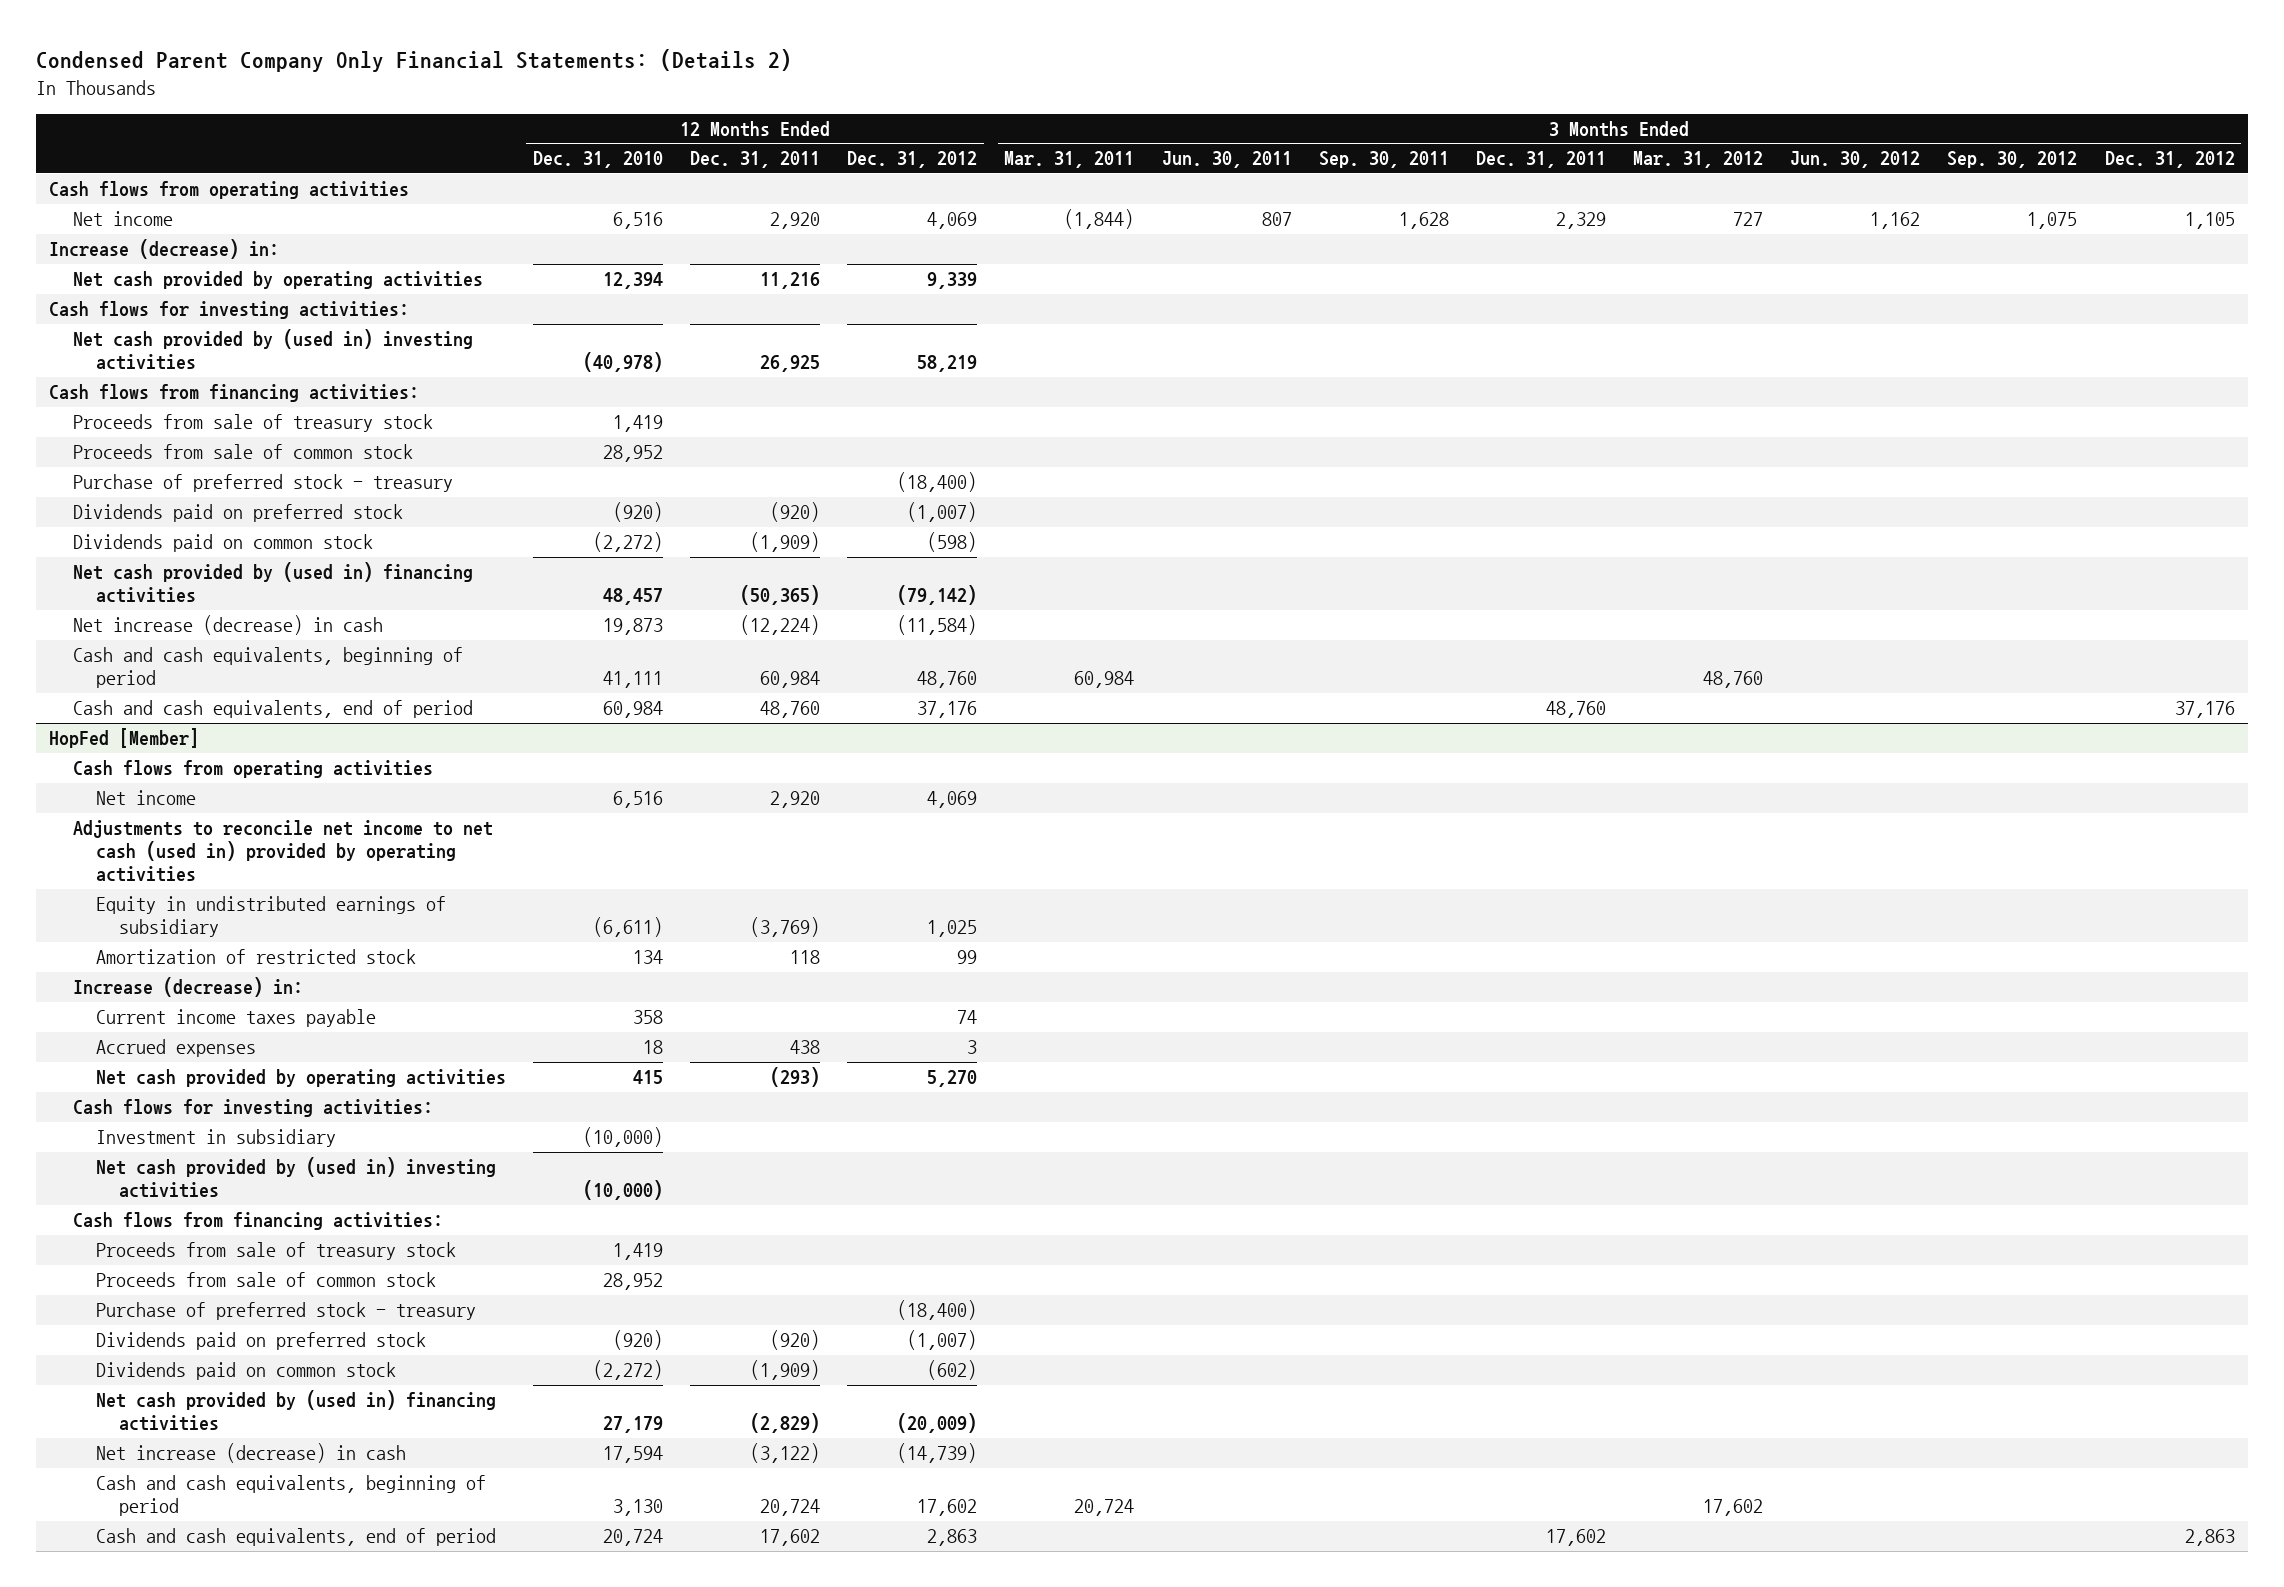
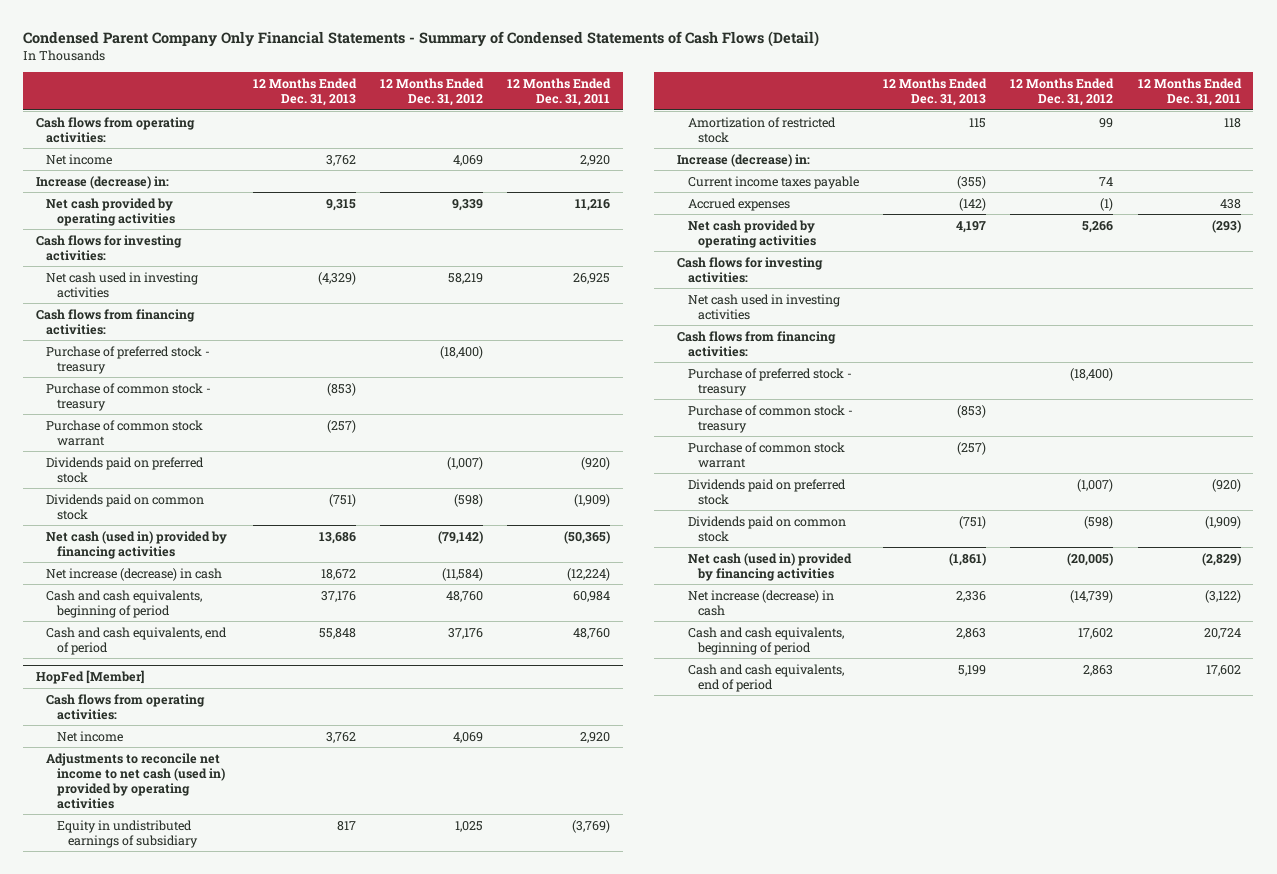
- Condensed Parent Company Only Financial Statements: (Details 2)
+ Condensed Parent Company Only Financial Statements - Summary of Condensed Statements of Cash Flows (Detail)
- | 12 Months Ended Dec. 31, 2010 | 12 Months Ended Dec. 31, 2011 | 12 Months Ended Dec. 31, 2012 | 3 Months Ended Mar. 31, 2011 | 3 Months Ended Jun. 30, 2011 | 3 Months Ended Sep. 30, 2011 | 3 Months Ended Dec. 31, 2011 | 3 Months Ended Mar. 31, 2012 | 3 Months Ended Jun. 30, 2012 | 3 Months Ended Sep. 30, 2012 | 3 Months Ended Dec. 31, 2012
+ | 12 Months Ended Dec. 31, 2013 | 12 Months Ended Dec. 31, 2012 | 12 Months Ended Dec. 31, 2011
- Cash flows from operating activities
+ Cash flows from operating activities:
- Net cash provided by (used in) investing activities | (40,978) | 26,925 | 58,219 | | | | | | | |
+ Net cash used in investing activities | (4,329) | 58,219 | 26,925
- Proceeds from sale of treasury stock | 1,419 | | | | | | | | | |
- Proceeds from sale of common stock | 28,952 | | | | | | | | | |
+ Purchase of common stock - treasury | (853) | |
+ Purchase of common stock warrant | (257) | |
- Net cash provided by (used in) financing activities | 48,457 | (50,365) | (79,142) | | | | | | | |
+ Net cash (used in) provided by financing activities | 13,686 | (79,142) | (50,365)
@ HopFed [Member]
- Cash flows from operating activities
+ Cash flows from operating activities:
- Accrued expenses | 18 | 438 | 3 | | | | | | | |
- Net cash provided by operating activities | 415 | (293) | 5,270 | | | | | | | |
+ Accrued expenses | (142) | (1) | 438
+ Net cash provided by operating activities | 4,197 | 5,266 | (293)
- Investment in subsidiary | (10,000) | | | | | | | | | |
- Net cash provided by (used in) investing activities | (10,000) | | | | | | | | | |
+ Net cash used in investing activities
- Proceeds from sale of treasury stock | 1,419 | | | | | | | | | |
- Proceeds from sale of common stock | 28,952 | | | | | | | | | |
+ Purchase of common stock - treasury | (853) | |
+ Purchase of common stock warrant | (257) | |
- Dividends paid on common stock | (2,272) | (1,909) | (602) | | | | | | | |
- Net cash provided by (used in) financing activities | 27,179 | (2,829) | (20,009) | | | | | | | |
+ Dividends paid on common stock | (751) | (598) | (1,909)
+ Net cash (used in) provided by financing activities | (1,861) | (20,005) | (2,829)

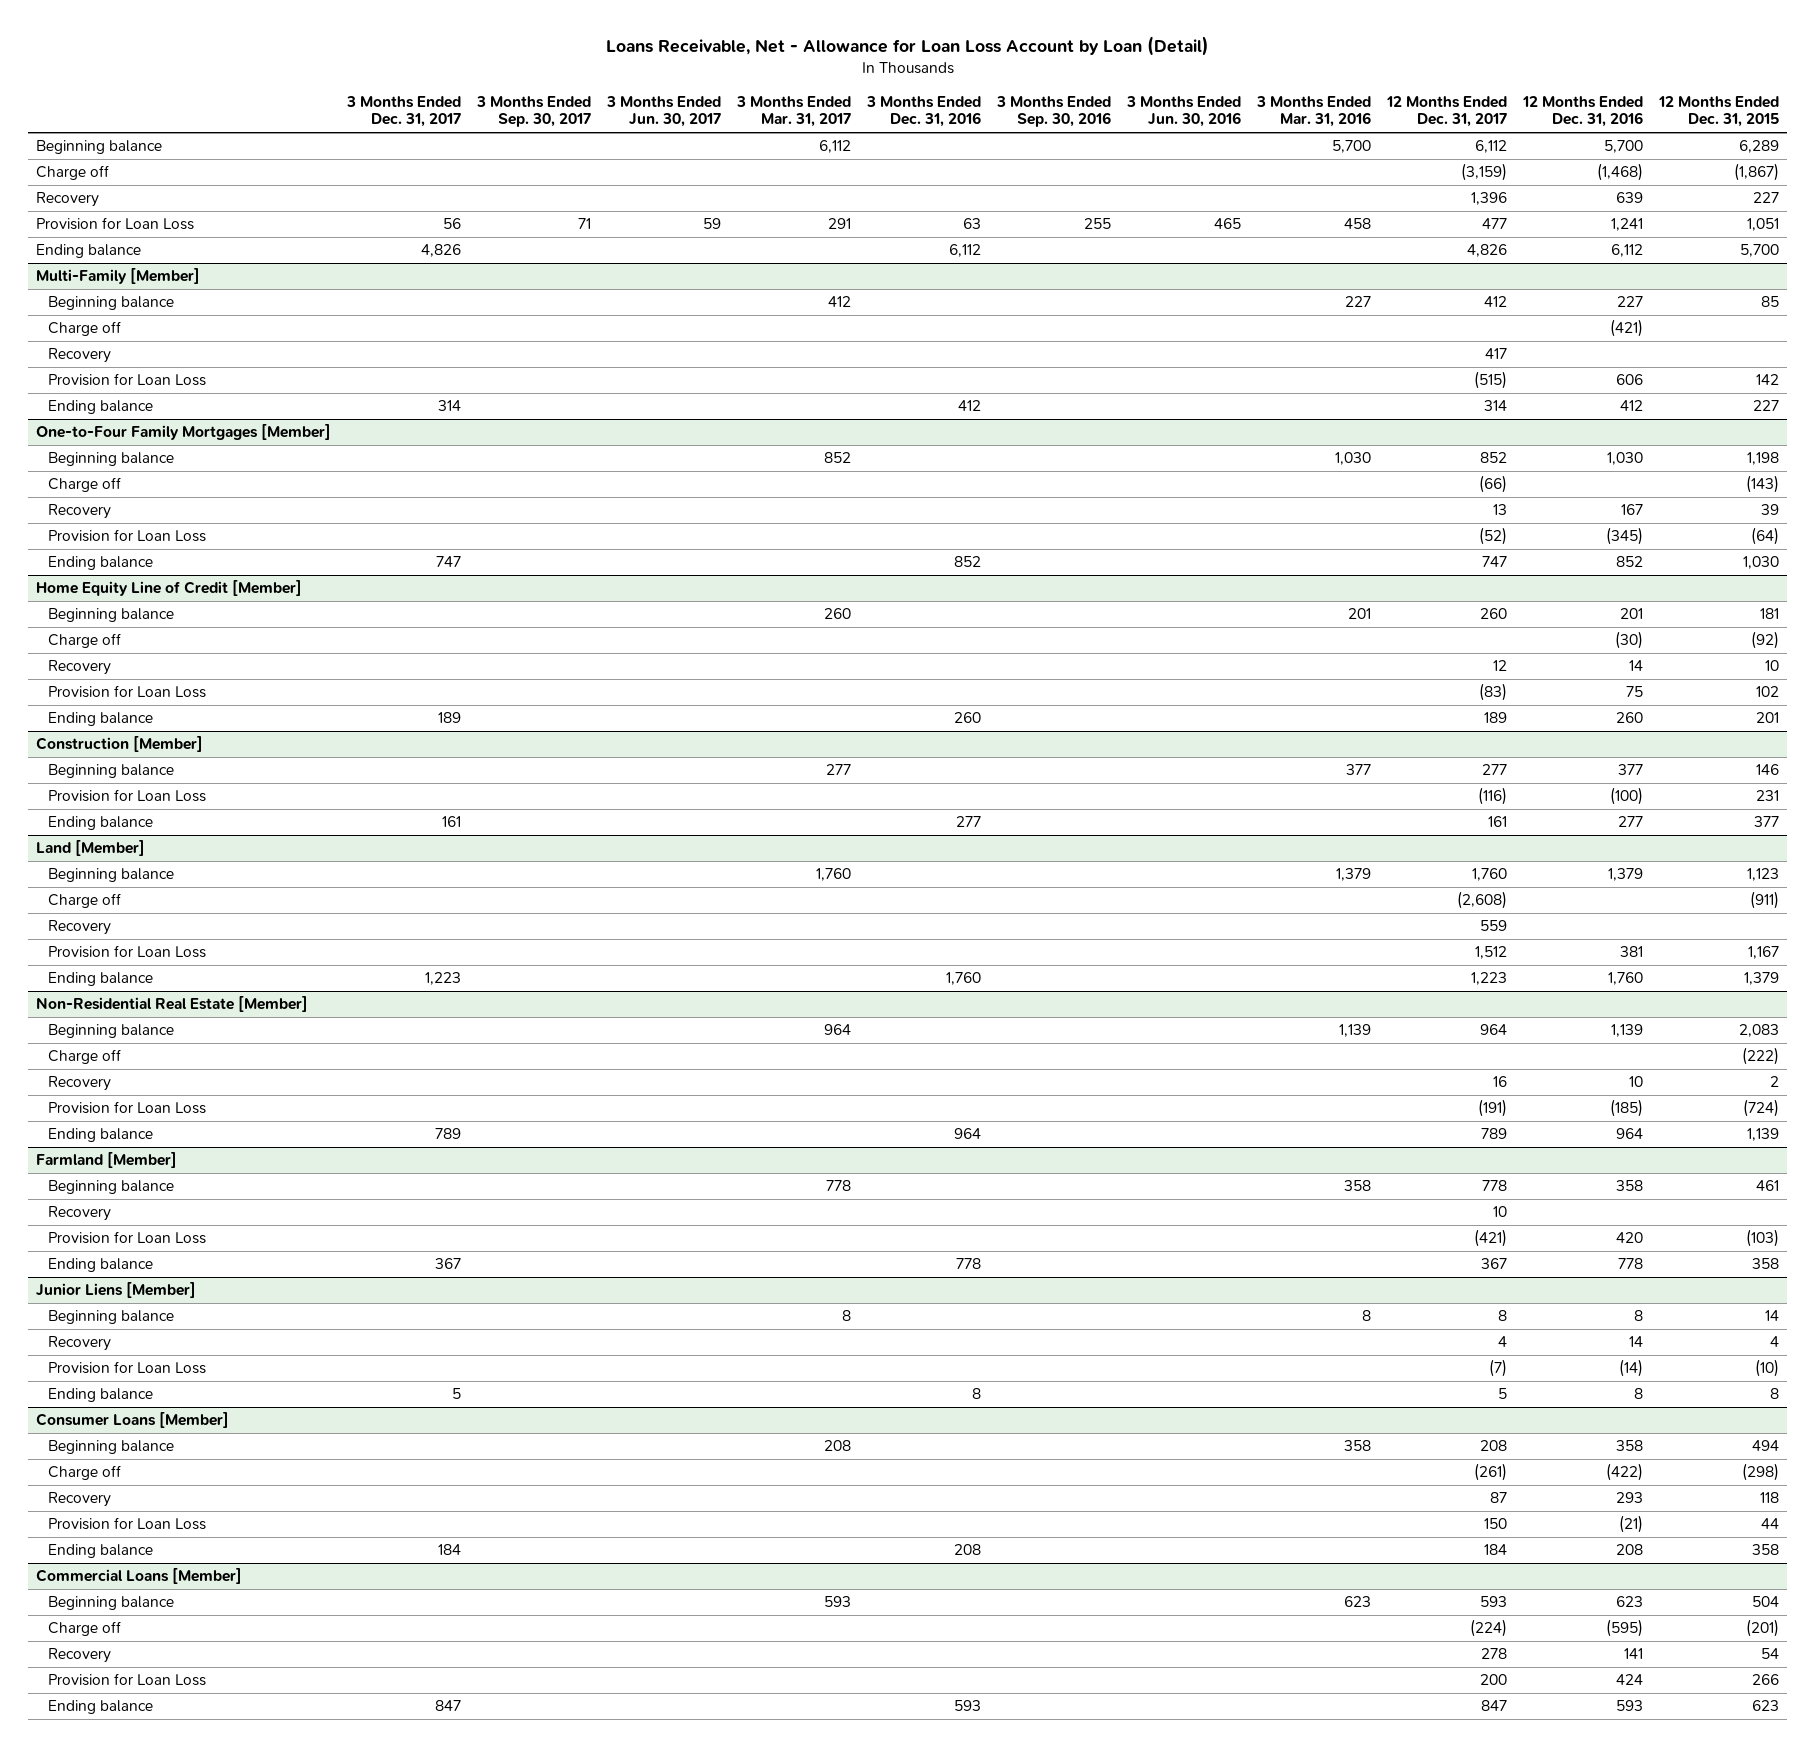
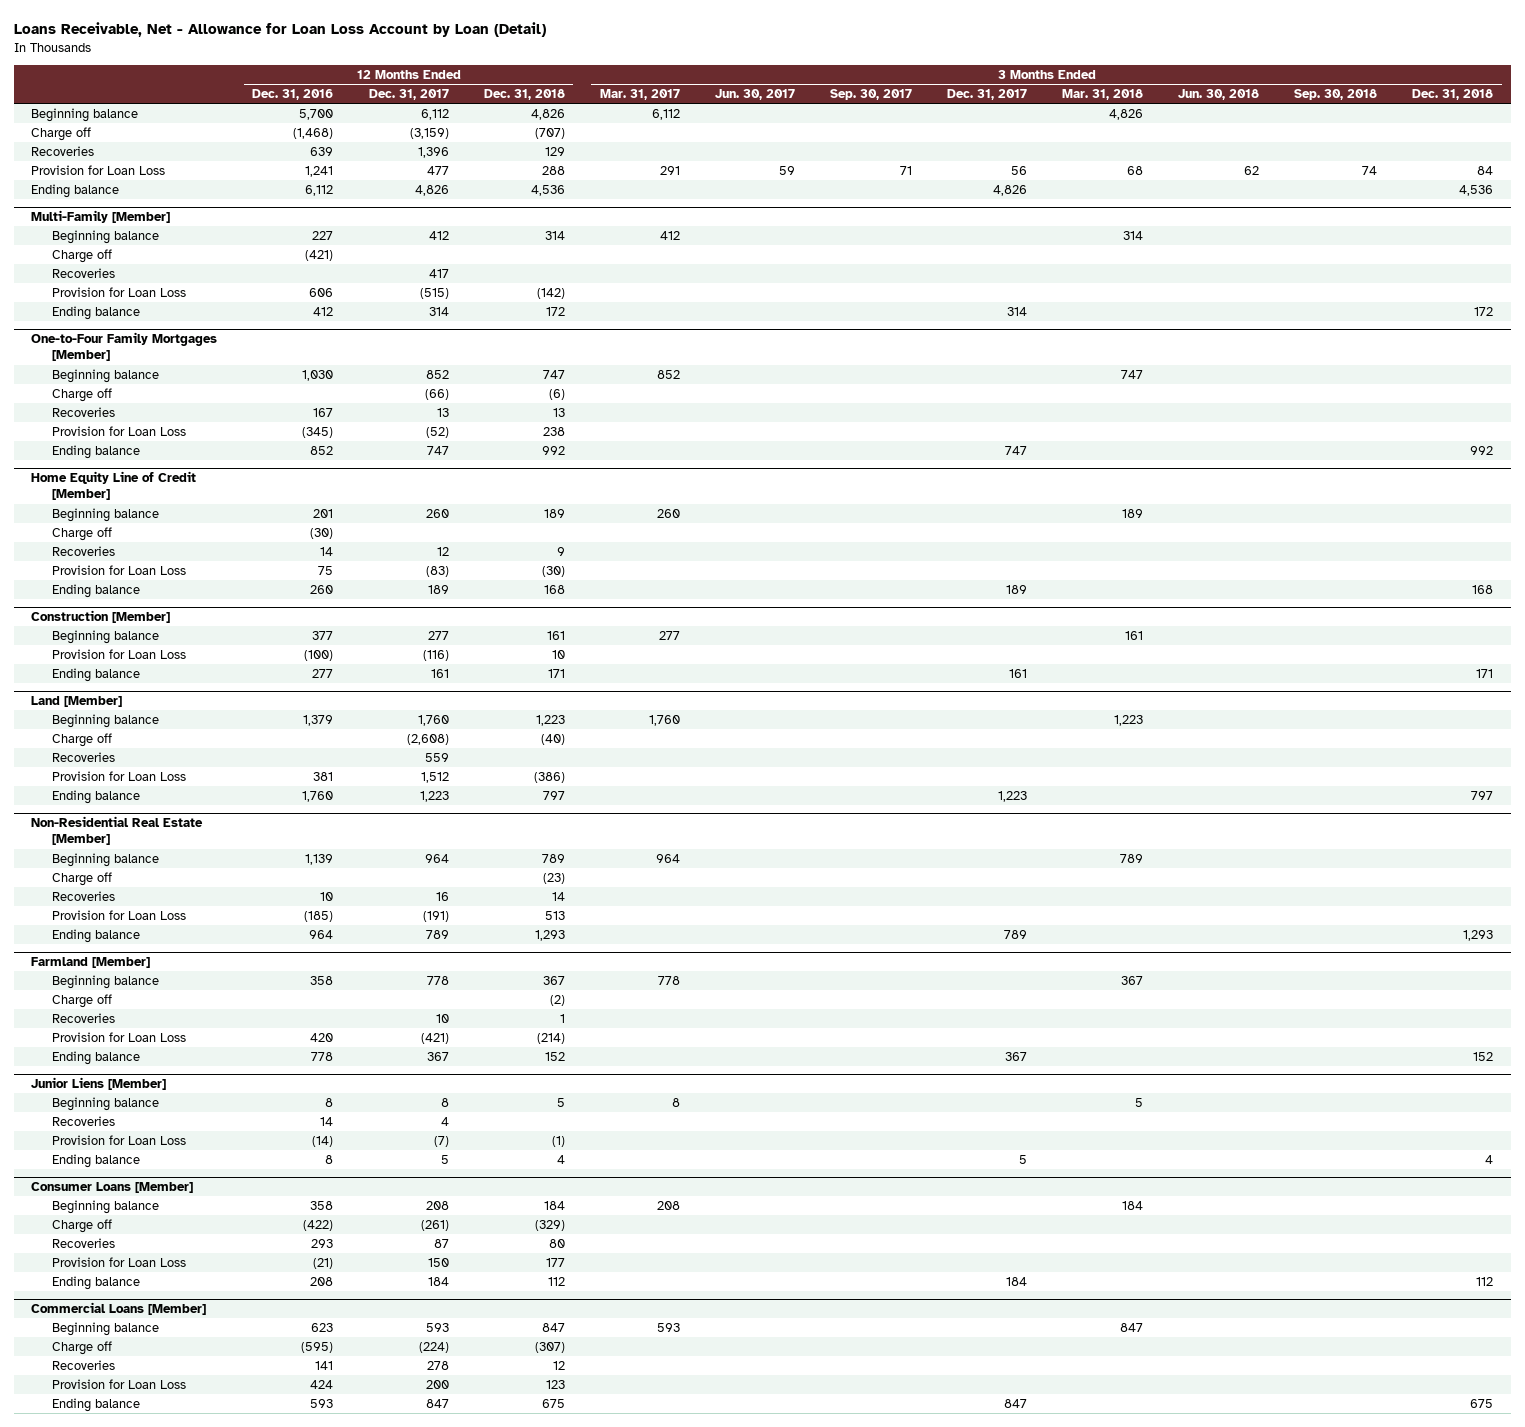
- | 3 Months Ended Dec. 31, 2017 | 3 Months Ended Sep. 30, 2017 | 3 Months Ended Jun. 30, 2017 | 3 Months Ended Mar. 31, 2017 | 3 Months Ended Dec. 31, 2016 | 3 Months Ended Sep. 30, 2016 | 3 Months Ended Jun. 30, 2016 | 3 Months Ended Mar. 31, 2016 | 12 Months Ended Dec. 31, 2017 | 12 Months Ended Dec. 31, 2016 | 12 Months Ended Dec. 31, 2015
+ | 12 Months Ended Dec. 31, 2016 | 12 Months Ended Dec. 31, 2017 | 12 Months Ended Dec. 31, 2018 | 3 Months Ended Mar. 31, 2017 | 3 Months Ended Jun. 30, 2017 | 3 Months Ended Sep. 30, 2017 | 3 Months Ended Dec. 31, 2017 | 3 Months Ended Mar. 31, 2018 | 3 Months Ended Jun. 30, 2018 | 3 Months Ended Sep. 30, 2018 | 3 Months Ended Dec. 31, 2018
- Recovery | | | | | | | | | 1,396 | 639 | 227
+ Recoveries | 639 | 1,396 | 129 | | | | | | | |
@ Multi-Family [Member]
- Recovery | | | | | | | | | 417 | |
+ Recoveries | | 417 | | | | | | | | |
@ One-to-Four Family Mortgages [Member]
- Recovery | | | | | | | | | 13 | 167 | 39
+ Recoveries | 167 | 13 | 13 | | | | | | | |
@ Home Equity Line of Credit [Member]
- Recovery | | | | | | | | | 12 | 14 | 10
+ Recoveries | 14 | 12 | 9 | | | | | | | |
@ Land [Member]
- Recovery | | | | | | | | | 559 | |
+ Recoveries | | 559 | | | | | | | | |
@ Non-Residential Real Estate [Member]
- Recovery | | | | | | | | | 16 | 10 | 2
+ Recoveries | 10 | 16 | 14 | | | | | | | |
@ Farmland [Member]
- Recovery | | | | | | | | | 10 | |
+ Charge off | | | (2) | | | | | | | |
+ Recoveries | | 10 | 1 | | | | | | | |
@ Junior Liens [Member]
- Recovery | | | | | | | | | 4 | 14 | 4
+ Recoveries | 14 | 4 | | | | | | | | |
@ Consumer Loans [Member]
- Recovery | | | | | | | | | 87 | 293 | 118
+ Recoveries | 293 | 87 | 80 | | | | | | | |
@ Commercial Loans [Member]
- Recovery | | | | | | | | | 278 | 141 | 54
+ Recoveries | 141 | 278 | 12 | | | | | | | |

